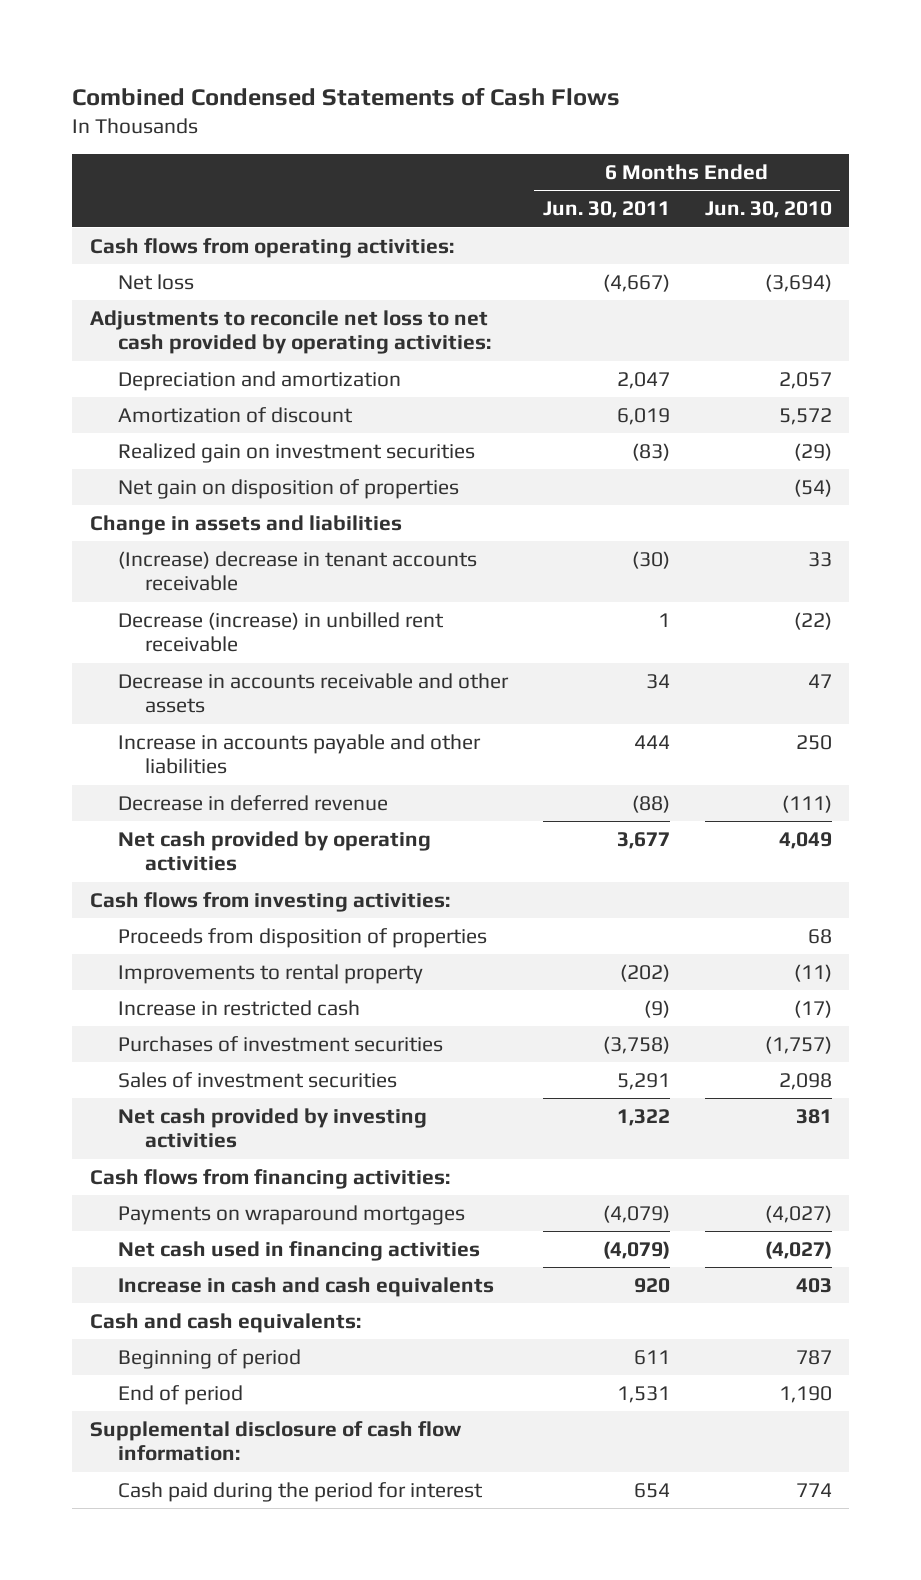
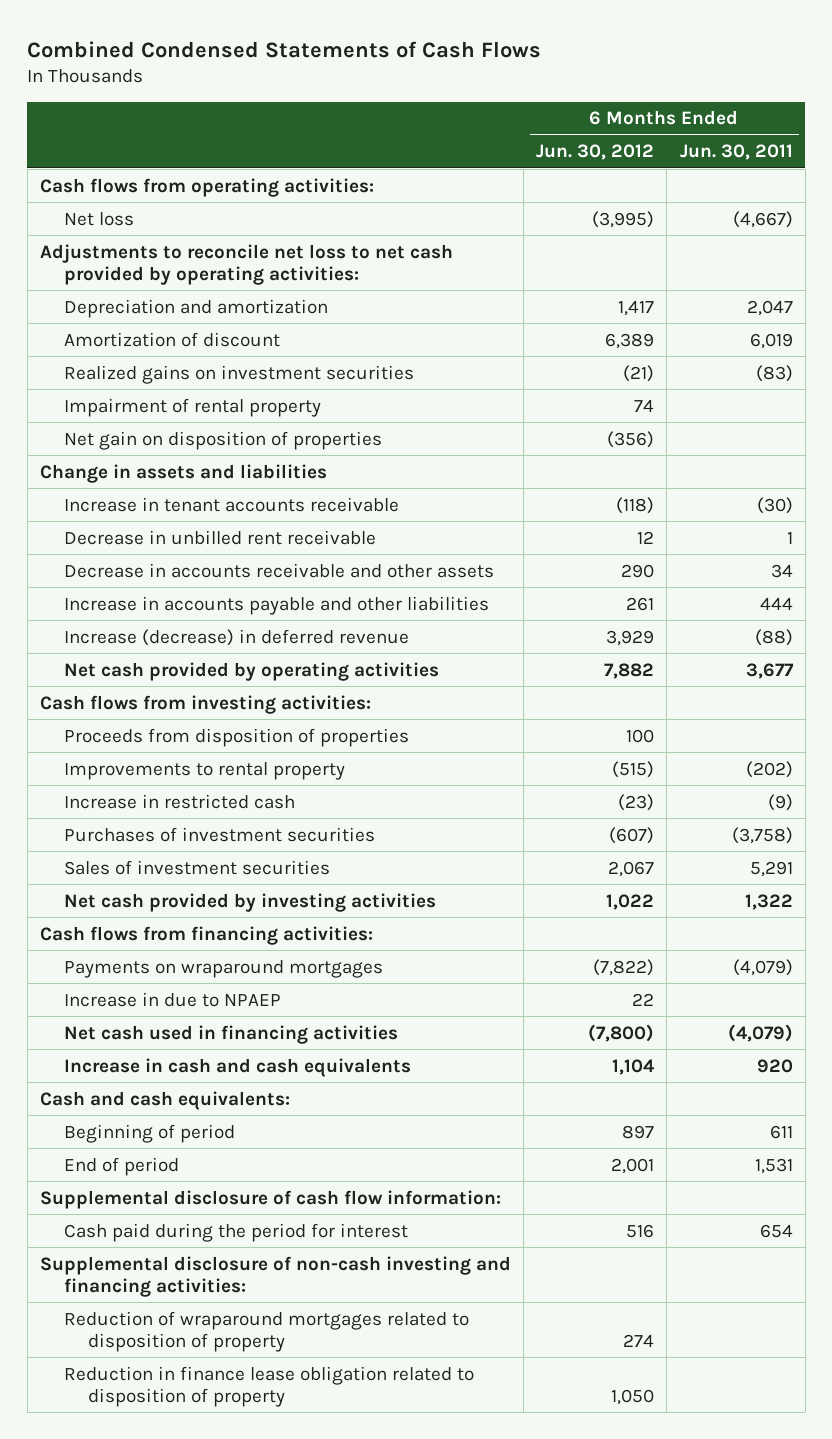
- | 6 Months Ended Jun. 30, 2011 | 6 Months Ended Jun. 30, 2010
+ | 6 Months Ended Jun. 30, 2012 | 6 Months Ended Jun. 30, 2011
- Realized gain on investment securities | (83) | (29)
+ Realized gains on investment securities | (21) | (83)
+ Impairment of rental property | 74 |
- (Increase) decrease in tenant accounts receivable | (30) | 33
- Decrease (increase) in unbilled rent receivable | 1 | (22)
+ Increase in tenant accounts receivable | (118) | (30)
+ Decrease in unbilled rent receivable | 12 | 1
- Decrease in deferred revenue | (88) | (111)
+ Increase (decrease) in deferred revenue | 3,929 | (88)
+ Increase in due to NPAEP | 22 |
+ Supplemental disclosure of non-cash investing and financing activities:
+ Reduction of wraparound mortgages related to disposition of property | 274 |
+ Reduction in finance lease obligation related to disposition of property | 1,050 |

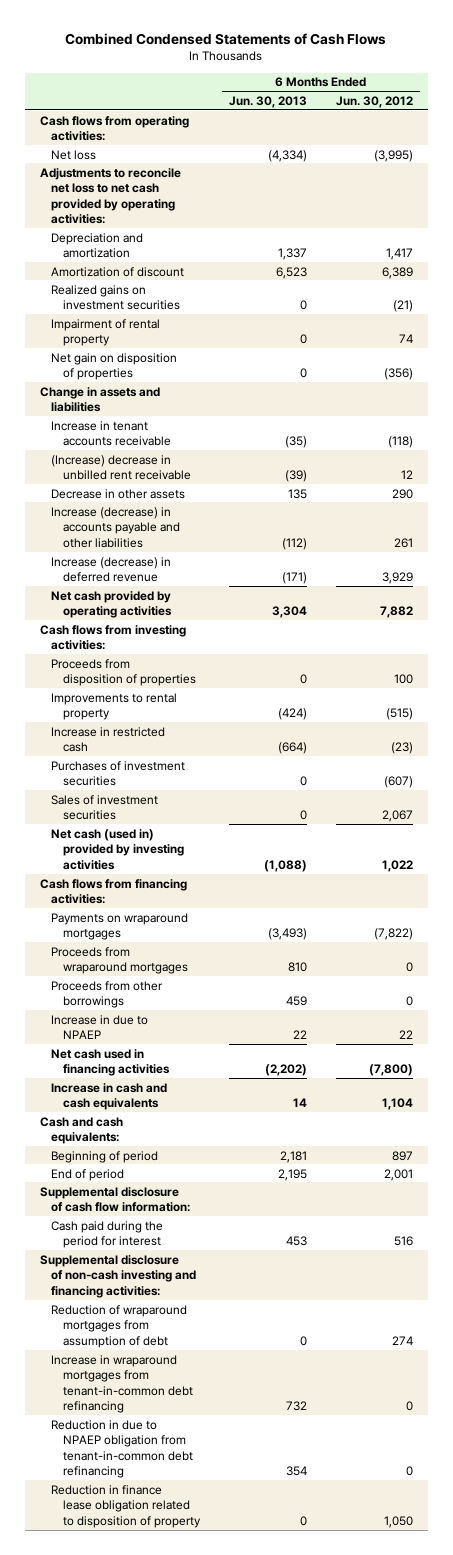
- | 6 Months Ended Jun. 30, 2012 | 6 Months Ended Jun. 30, 2011
+ | 6 Months Ended Jun. 30, 2013 | 6 Months Ended Jun. 30, 2012
- Decrease in unbilled rent receivable | 12 | 1
- Decrease in accounts receivable and other assets | 290 | 34
- Increase in accounts payable and other liabilities | 261 | 444
+ (Increase) decrease in unbilled rent receivable | (39) | 12
+ Decrease in other assets | 135 | 290
+ Increase (decrease) in accounts payable and other liabilities | (112) | 261
- Net cash provided by investing activities | 1,022 | 1,322
+ Net cash (used in) provided by investing activities | (1,088) | 1,022
+ Proceeds from wraparound mortgages | 810 | 0
+ Proceeds from other borrowings | 459 | 0
- Reduction of wraparound mortgages related to disposition of property | 274 |
+ Reduction of wraparound mortgages from assumption of debt | 0 | 274
+ Increase in wraparound mortgages from tenant-in-common debt refinancing | 732 | 0
+ Reduction in due to NPAEP obligation from tenant-in-common debt refinancing | 354 | 0

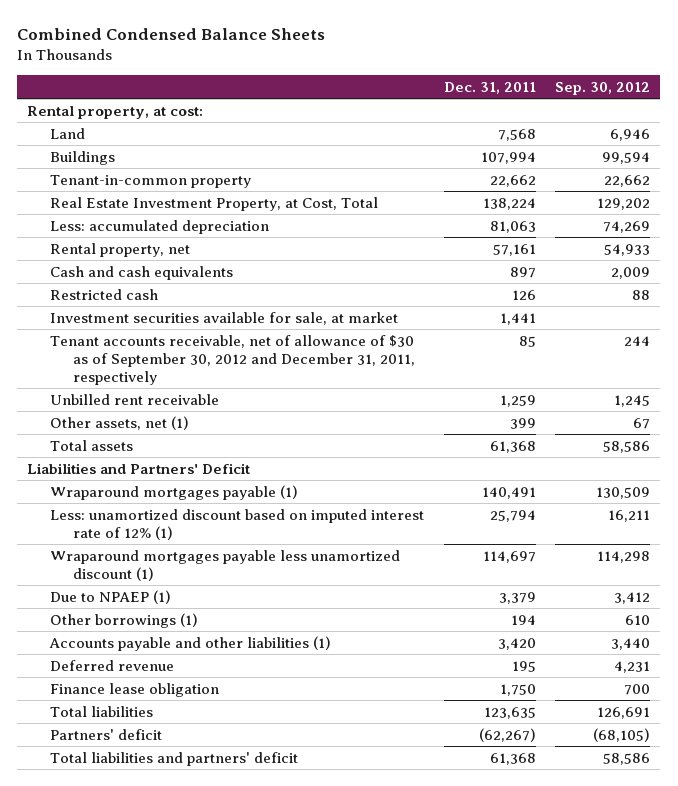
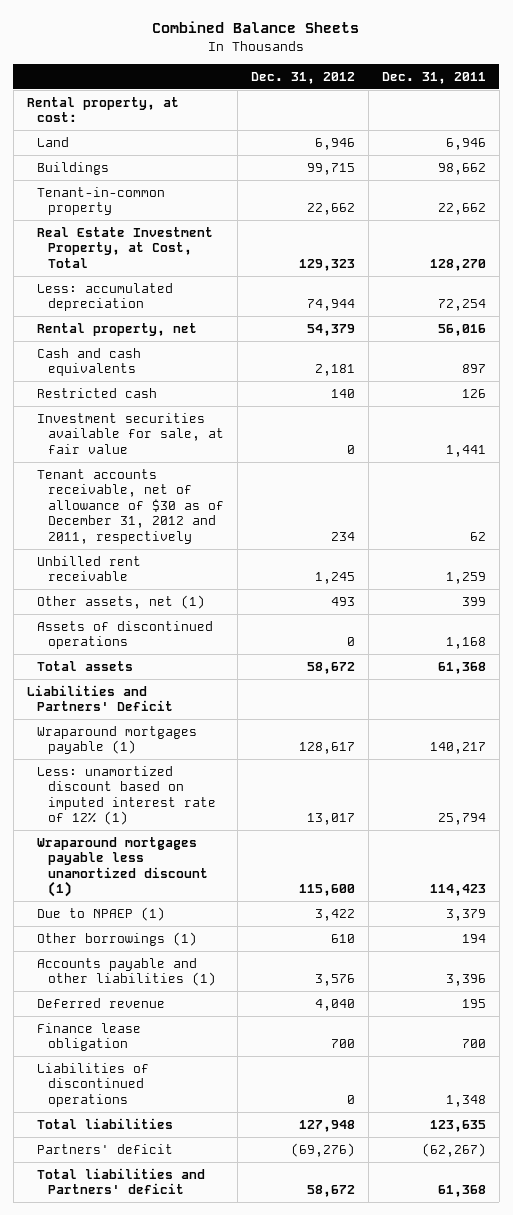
- Combined Condensed Balance Sheets
+ Combined Balance Sheets
- | Dec. 31, 2011 | Sep. 30, 2012
+ | Dec. 31, 2012 | Dec. 31, 2011
- Land | 7,568 | 6,946
- Buildings | 107,994 | 99,594
+ Land | 6,946 | 6,946
+ Buildings | 99,715 | 98,662
- Real Estate Investment Property, at Cost, Total | 138,224 | 129,202
- Less: accumulated depreciation | 81,063 | 74,269
- Rental property, net | 57,161 | 54,933
+ Real Estate Investment Property, at Cost, Total | 129,323 | 128,270
+ Less: accumulated depreciation | 74,944 | 72,254
+ Rental property, net | 54,379 | 56,016
- Investment securities available for sale, at market | 1,441 |
- Tenant accounts receivable, net of allowance of $30 as of September 30, 2012 and December 31, 2011, respectively | 85 | 244
+ Investment securities available for sale, at fair value | 0 | 1,441
+ Tenant accounts receivable, net of allowance of $30 as of December 31, 2012 and 2011, respectively | 234 | 62
+ Assets of discontinued operations | 0 | 1,168
- Wraparound mortgages payable (1) | 140,491 | 130,509
+ Wraparound mortgages payable (1) | 128,617 | 140,217
- Wraparound mortgages payable less unamortized discount (1) | 114,697 | 114,298
+ Wraparound mortgages payable less unamortized discount (1) | 115,600 | 114,423
- Accounts payable and other liabilities (1) | 3,420 | 3,440
+ Accounts payable and other liabilities (1) | 3,576 | 3,396
- Finance lease obligation | 1,750 | 700
+ Finance lease obligation | 700 | 700
+ Liabilities of discontinued operations | 0 | 1,348
- Total liabilities and partners' deficit | 61,368 | 58,586
+ Total liabilities and Partners' deficit | 58,672 | 61,368

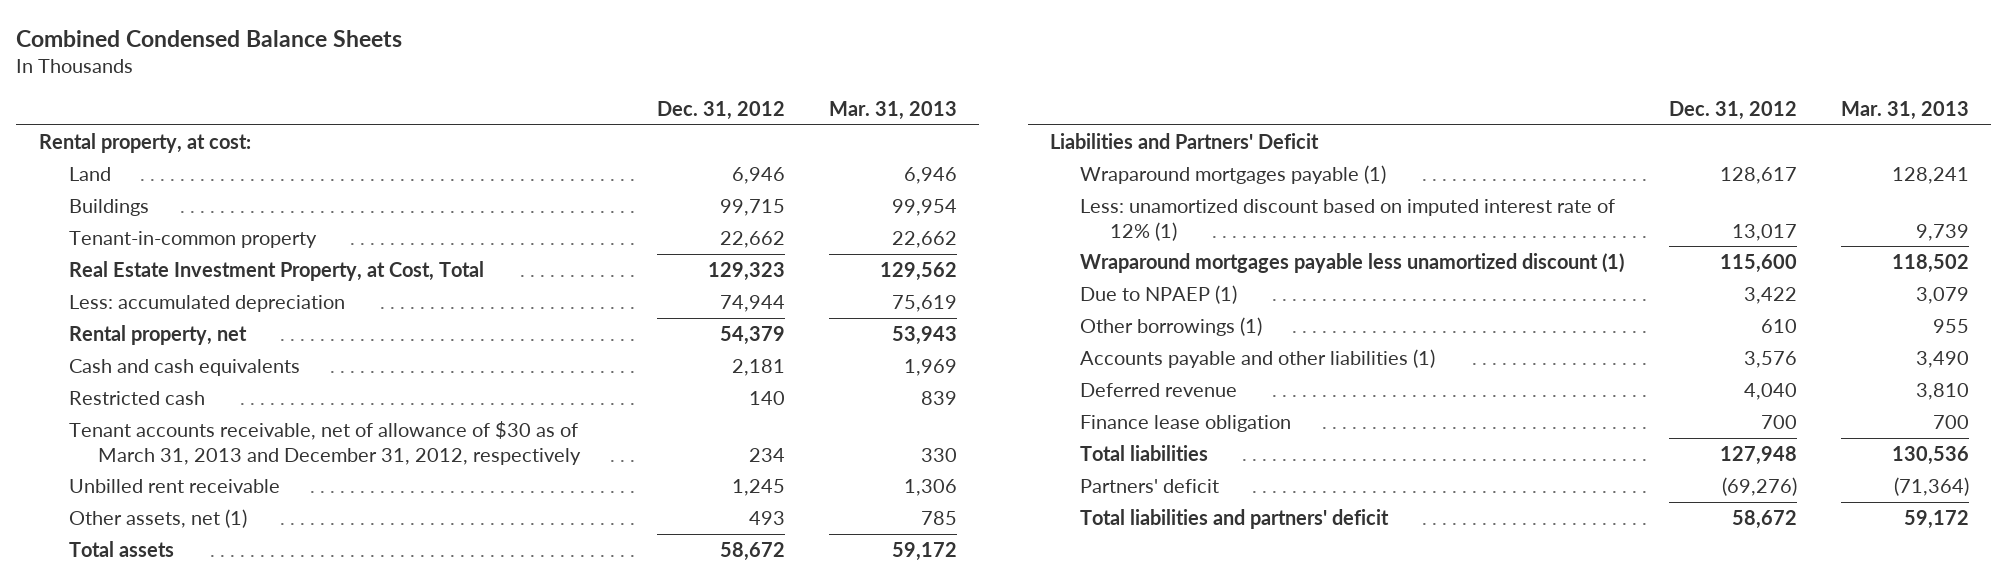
- Combined Balance Sheets
+ Combined Condensed Balance Sheets
- | Dec. 31, 2012 | Dec. 31, 2011
+ | Dec. 31, 2012 | Mar. 31, 2013
- Investment securities available for sale, at fair value | 0 | 1,441
- Tenant accounts receivable, net of allowance of $30 as of December 31, 2012 and 2011, respectively | 234 | 62
+ Tenant accounts receivable, net of allowance of $30 as of March 31, 2013 and December 31, 2012, respectively | 234 | 330
- Assets of discontinued operations | 0 | 1,168
- Liabilities of discontinued operations | 0 | 1,348
- Total liabilities and Partners' deficit | 58,672 | 61,368
+ Total liabilities and partners' deficit | 58,672 | 59,172

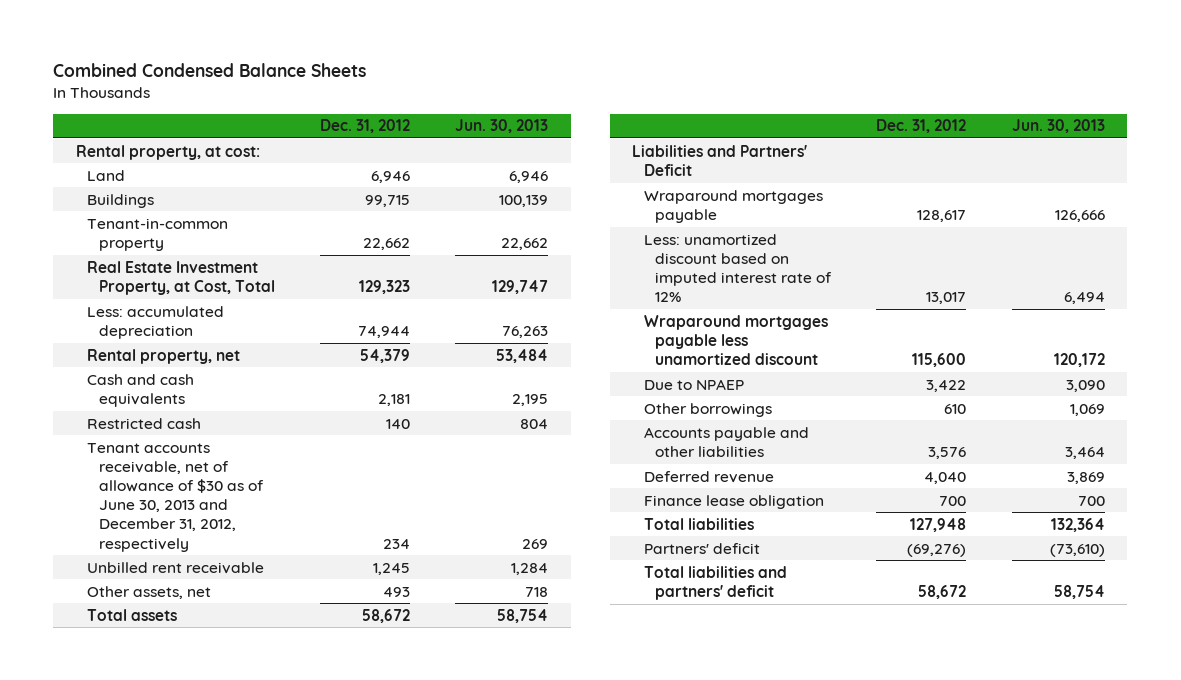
- | Dec. 31, 2012 | Mar. 31, 2013
+ | Dec. 31, 2012 | Jun. 30, 2013
- Tenant accounts receivable, net of allowance of $30 as of March 31, 2013 and December 31, 2012, respectively | 234 | 330
+ Tenant accounts receivable, net of allowance of $30 as of June 30, 2013 and December 31, 2012, respectively | 234 | 269
- Other assets, net (1) | 493 | 785
+ Other assets, net | 493 | 718
- Wraparound mortgages payable (1) | 128,617 | 128,241
- Less: unamortized discount based on imputed interest rate of 12% (1) | 13,017 | 9,739
- Wraparound mortgages payable less unamortized discount (1) | 115,600 | 118,502
- Due to NPAEP (1) | 3,422 | 3,079
- Other borrowings (1) | 610 | 955
- Accounts payable and other liabilities (1) | 3,576 | 3,490
+ Wraparound mortgages payable | 128,617 | 126,666
+ Less: unamortized discount based on imputed interest rate of 12% | 13,017 | 6,494
+ Wraparound mortgages payable less unamortized discount | 115,600 | 120,172
+ Due to NPAEP | 3,422 | 3,090
+ Other borrowings | 610 | 1,069
+ Accounts payable and other liabilities | 3,576 | 3,464

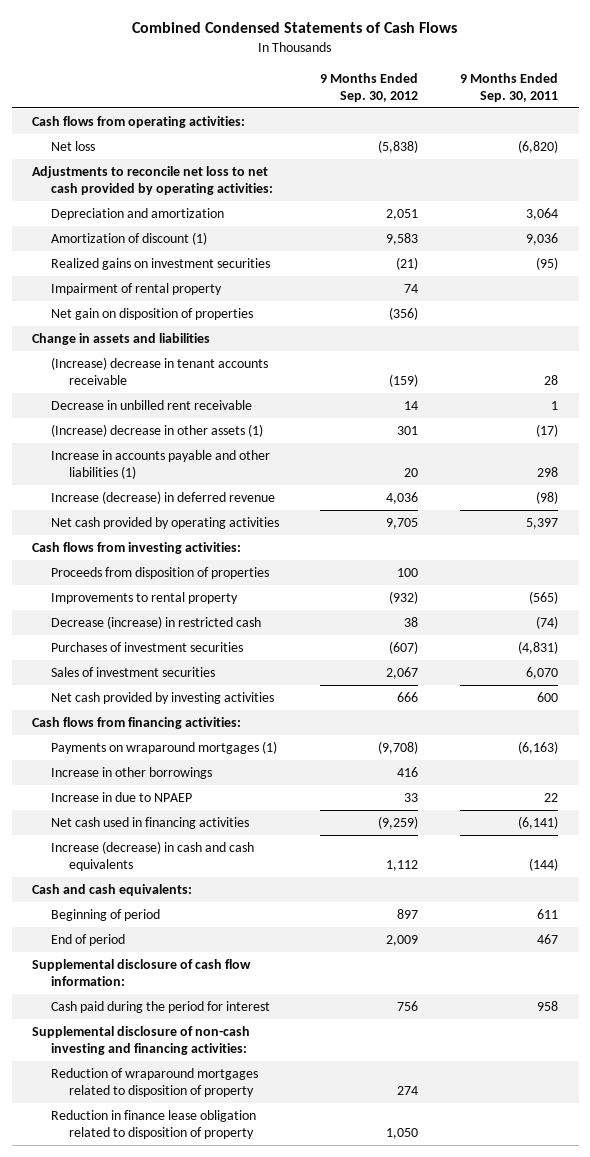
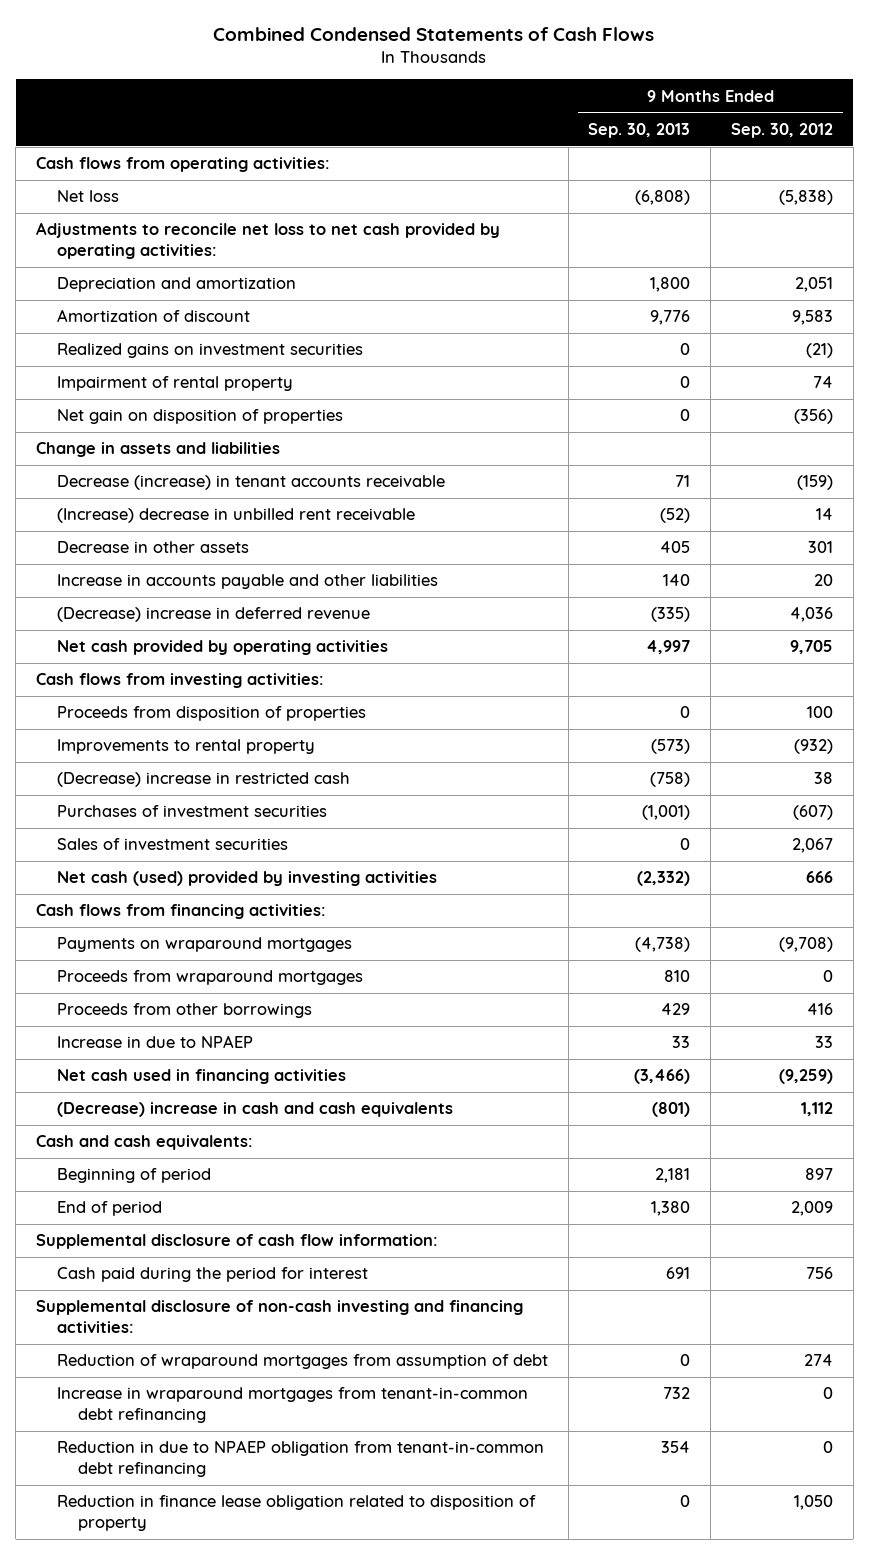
- | 9 Months Ended Sep. 30, 2012 | 9 Months Ended Sep. 30, 2011
+ | 9 Months Ended Sep. 30, 2013 | 9 Months Ended Sep. 30, 2012
- Amortization of discount (1) | 9,583 | 9,036
+ Amortization of discount | 9,776 | 9,583
- (Increase) decrease in tenant accounts receivable | (159) | 28
- Decrease in unbilled rent receivable | 14 | 1
- (Increase) decrease in other assets (1) | 301 | (17)
- Increase in accounts payable and other liabilities (1) | 20 | 298
- Increase (decrease) in deferred revenue | 4,036 | (98)
+ Decrease (increase) in tenant accounts receivable | 71 | (159)
+ (Increase) decrease in unbilled rent receivable | (52) | 14
+ Decrease in other assets | 405 | 301
+ Increase in accounts payable and other liabilities | 140 | 20
+ (Decrease) increase in deferred revenue | (335) | 4,036
- Decrease (increase) in restricted cash | 38 | (74)
+ (Decrease) increase in restricted cash | (758) | 38
- Net cash provided by investing activities | 666 | 600
+ Net cash (used) provided by investing activities | (2,332) | 666
- Payments on wraparound mortgages (1) | (9,708) | (6,163)
- Increase in other borrowings | 416 |
+ Payments on wraparound mortgages | (4,738) | (9,708)
+ Proceeds from wraparound mortgages | 810 | 0
+ Proceeds from other borrowings | 429 | 416
- Increase (decrease) in cash and cash equivalents | 1,112 | (144)
+ (Decrease) increase in cash and cash equivalents | (801) | 1,112
- Reduction of wraparound mortgages related to disposition of property | 274 |
+ Reduction of wraparound mortgages from assumption of debt | 0 | 274
+ Increase in wraparound mortgages from tenant-in-common debt refinancing | 732 | 0
+ Reduction in due to NPAEP obligation from tenant-in-common debt refinancing | 354 | 0

